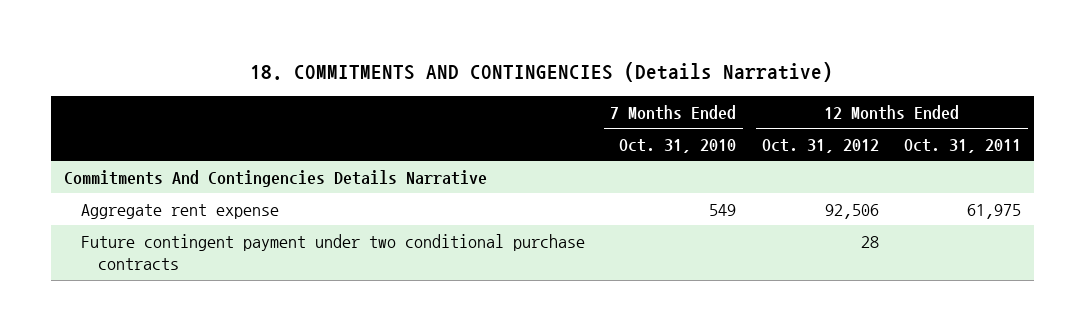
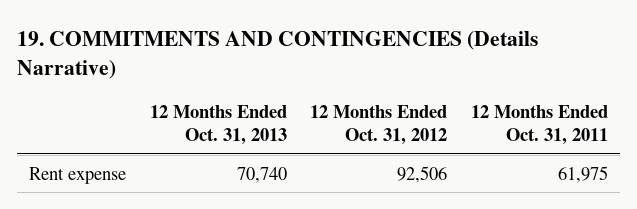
- 18. COMMITMENTS AND CONTINGENCIES (Details Narrative)
+ 19. COMMITMENTS AND CONTINGENCIES (Details Narrative)
- | 7 Months Ended Oct. 31, 2010 | 12 Months Ended Oct. 31, 2012 | 12 Months Ended Oct. 31, 2011
+ | 12 Months Ended Oct. 31, 2013 | 12 Months Ended Oct. 31, 2012 | 12 Months Ended Oct. 31, 2011
- Commitments And Contingencies Details Narrative
- Aggregate rent expense | 549 | 92,506 | 61,975
- Future contingent payment under two conditional purchase contracts | | 28 |
+ Rent expense | 70,740 | 92,506 | 61,975

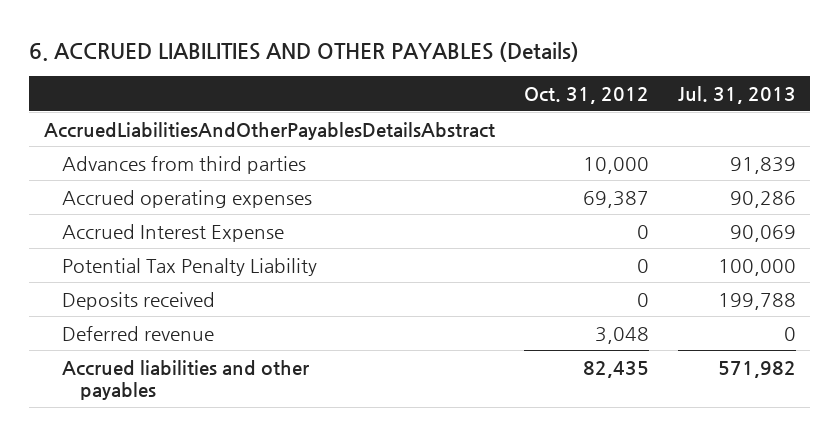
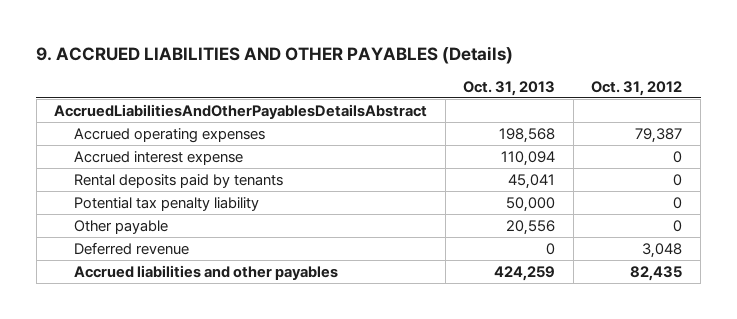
- 6. ACCRUED LIABILITIES AND OTHER PAYABLES (Details)
+ 9. ACCRUED LIABILITIES AND OTHER PAYABLES (Details)
- | Oct. 31, 2012 | Jul. 31, 2013
+ | Oct. 31, 2013 | Oct. 31, 2012
- Advances from third parties | 10,000 | 91,839
- Accrued operating expenses | 69,387 | 90,286
- Accrued Interest Expense | 0 | 90,069
- Potential Tax Penalty Liability | 0 | 100,000
- Deposits received | 0 | 199,788
+ Accrued operating expenses | 198,568 | 79,387
+ Accrued interest expense | 110,094 | 0
+ Rental deposits paid by tenants | 45,041 | 0
+ Potential tax penalty liability | 50,000 | 0
+ Other payable | 20,556 | 0

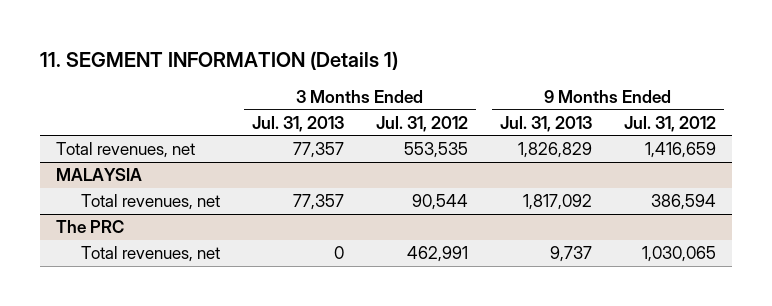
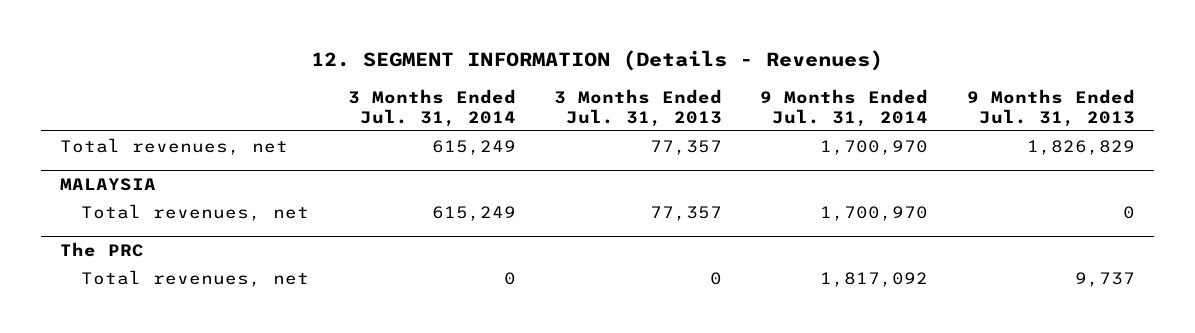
- 11. SEGMENT INFORMATION (Details 1)
+ 12. SEGMENT INFORMATION (Details - Revenues)
- | 3 Months Ended Jul. 31, 2013 | 3 Months Ended Jul. 31, 2012 | 9 Months Ended Jul. 31, 2013 | 9 Months Ended Jul. 31, 2012
+ | 3 Months Ended Jul. 31, 2014 | 3 Months Ended Jul. 31, 2013 | 9 Months Ended Jul. 31, 2014 | 9 Months Ended Jul. 31, 2013
@ MALAYSIA
- Total revenues, net | 77,357 | 90,544 | 1,817,092 | 386,594
+ Total revenues, net | 615,249 | 77,357 | 1,700,970 | 0

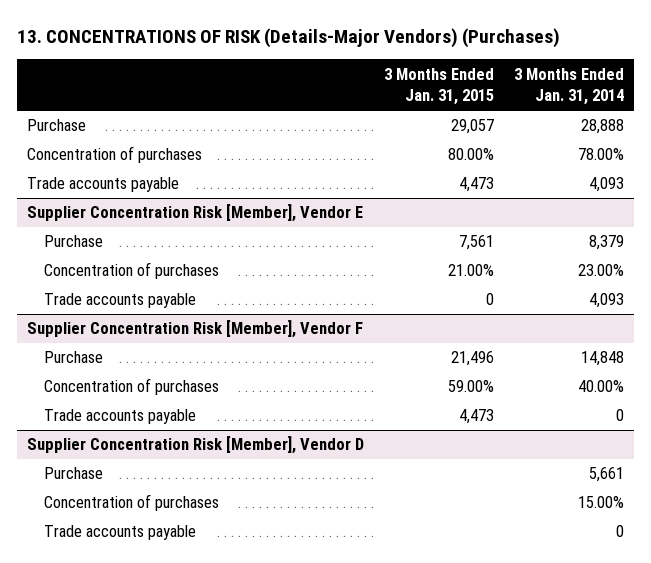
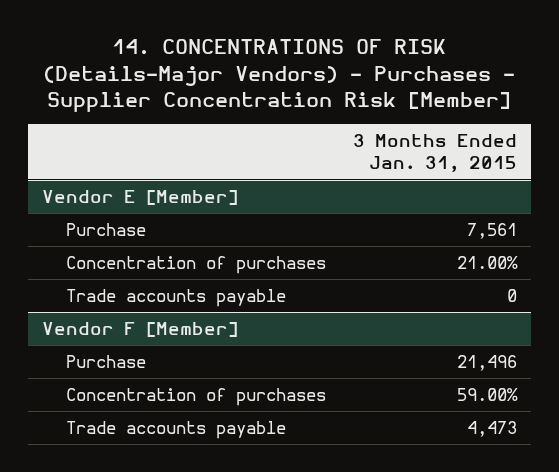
- 13. CONCENTRATIONS OF RISK (Details-Major Vendors) (Purchases)
+ 14. CONCENTRATIONS OF RISK (Details-Major Vendors) - Purchases - Supplier Concentration Risk [Member]
- | 3 Months Ended Jan. 31, 2015 | 3 Months Ended Jan. 31, 2014
+ | 3 Months Ended Jan. 31, 2015
- Purchase | 29,057 | 28,888
- Concentration of purchases | 80.00% | 78.00%
- Trade accounts payable | 4,473 | 4,093
- Supplier Concentration Risk [Member], Vendor E
+ Vendor E [Member]
- Supplier Concentration Risk [Member], Vendor F
+ Vendor F [Member]
- Supplier Concentration Risk [Member], Vendor D
- Purchase | | 5,661
- Concentration of purchases | | 15.00%
- Trade accounts payable | | 0

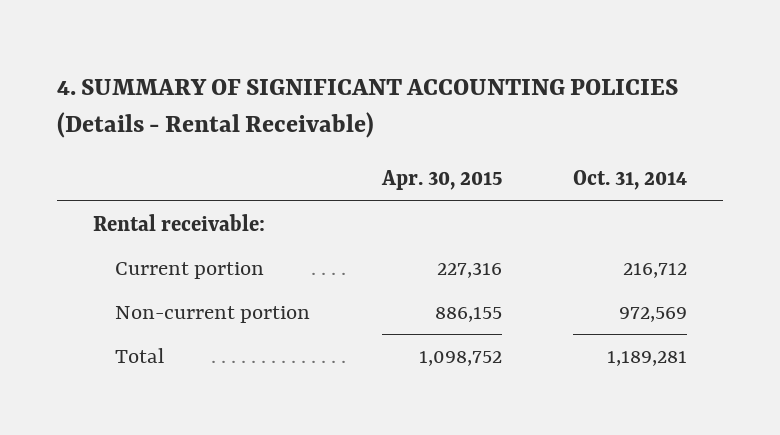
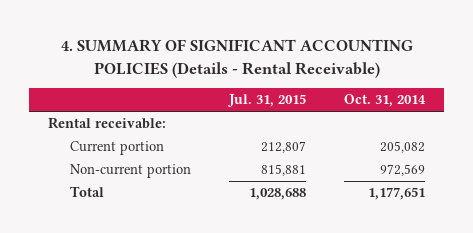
- | Apr. 30, 2015 | Oct. 31, 2014
+ | Jul. 31, 2015 | Oct. 31, 2014
- Current portion | 227,316 | 216,712
+ Current portion | 212,807 | 205,082
- Total | 1,098,752 | 1,189,281
+ Total | 1,028,688 | 1,177,651

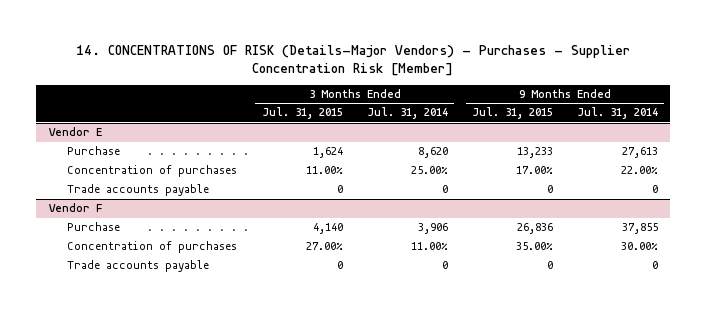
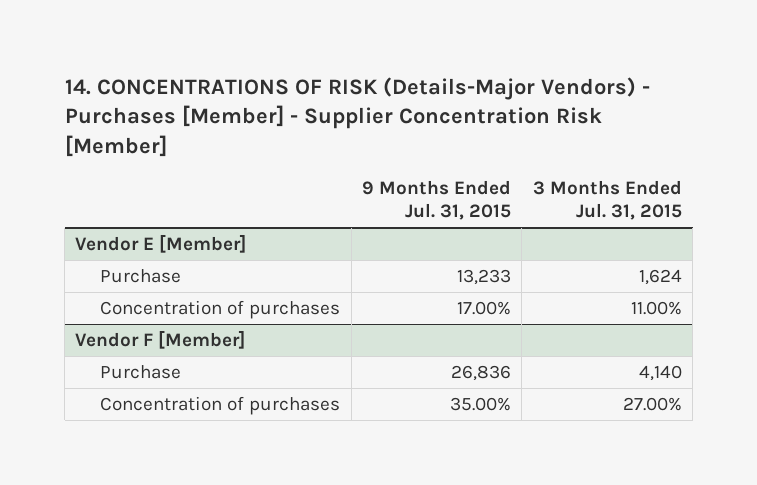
- 14. CONCENTRATIONS OF RISK (Details-Major Vendors) - Purchases - Supplier Concentration Risk [Member]
+ 14. CONCENTRATIONS OF RISK (Details-Major Vendors) - Purchases [Member] - Supplier Concentration Risk [Member]
- | 3 Months Ended Jul. 31, 2015 | 3 Months Ended Jul. 31, 2014 | 9 Months Ended Jul. 31, 2015 | 9 Months Ended Jul. 31, 2014
+ | 9 Months Ended Jul. 31, 2015 | 3 Months Ended Jul. 31, 2015
- Vendor E
+ Vendor E [Member]
- Trade accounts payable | 0 | 0 | 0 | 0
- Vendor F
+ Vendor F [Member]
- Trade accounts payable | 0 | 0 | 0 | 0

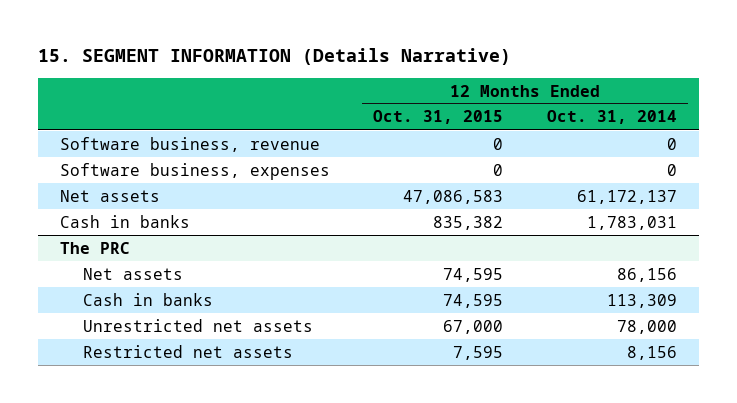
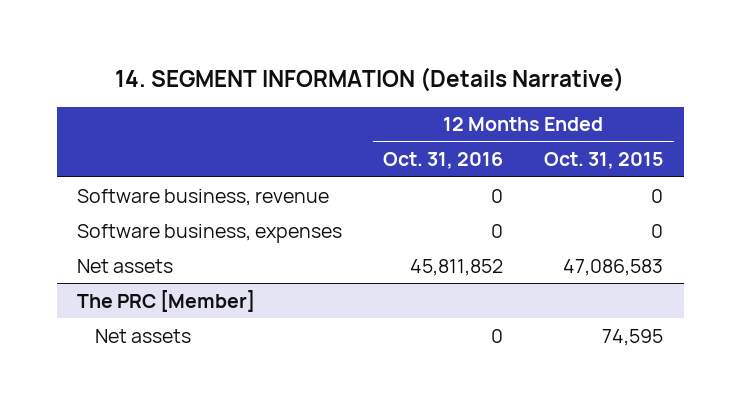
- 15. SEGMENT INFORMATION (Details Narrative)
+ 14. SEGMENT INFORMATION (Details Narrative)
- | 12 Months Ended Oct. 31, 2015 | 12 Months Ended Oct. 31, 2014
+ | 12 Months Ended Oct. 31, 2016 | 12 Months Ended Oct. 31, 2015
- Cash in banks | 835,382 | 1,783,031
- The PRC
+ The PRC [Member]
- Cash in banks | 74,595 | 113,309
- Unrestricted net assets | 67,000 | 78,000
- Restricted net assets | 7,595 | 8,156

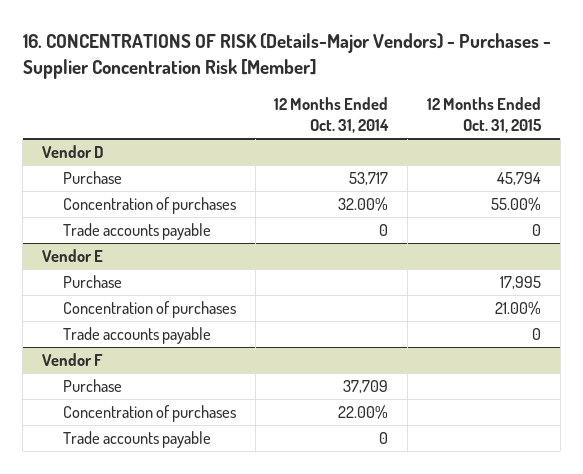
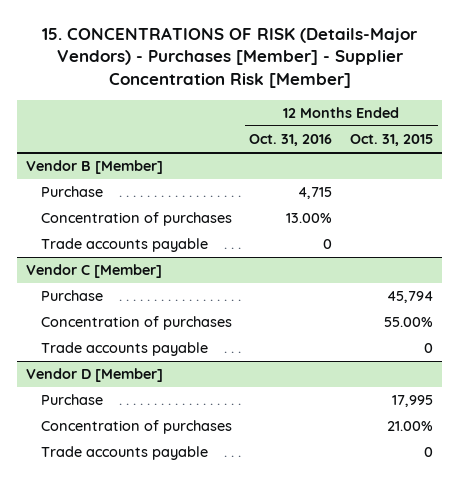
- 16. CONCENTRATIONS OF RISK (Details-Major Vendors) - Purchases - Supplier Concentration Risk [Member]
+ 15. CONCENTRATIONS OF RISK (Details-Major Vendors) - Purchases [Member] - Supplier Concentration Risk [Member]
- | 12 Months Ended Oct. 31, 2014 | 12 Months Ended Oct. 31, 2015
+ | 12 Months Ended Oct. 31, 2016 | 12 Months Ended Oct. 31, 2015
- Vendor D
+ Vendor B [Member]
+ Purchase | 4,715 |
+ Concentration of purchases | 13.00% |
+ Trade accounts payable | 0 |
+ Vendor C [Member]
- Vendor E
+ Vendor D [Member]
- Vendor F
- Purchase | 37,709 |
- Concentration of purchases | 22.00% |
- Trade accounts payable | 0 |

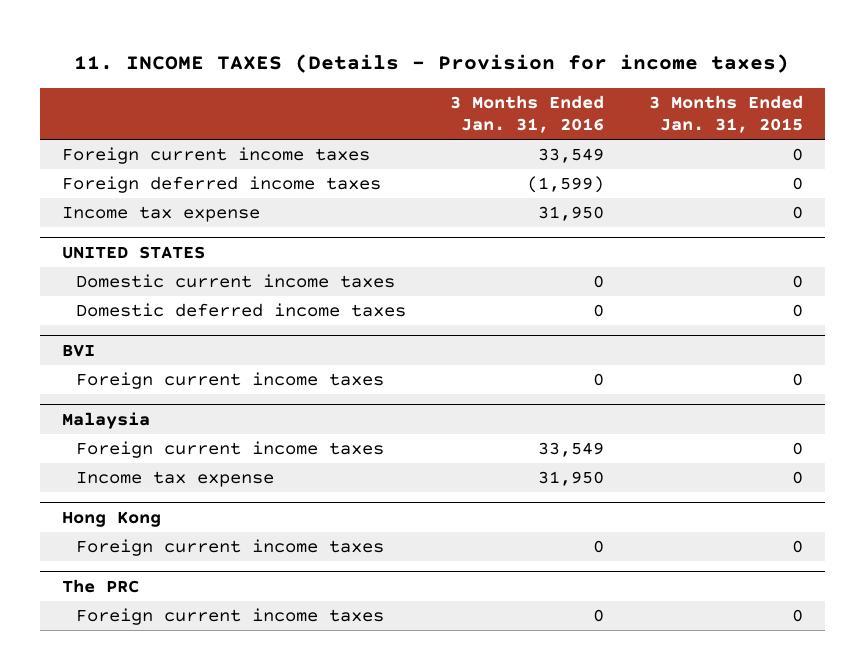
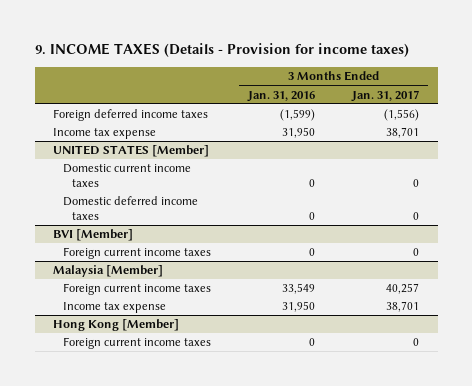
- 11. INCOME TAXES (Details - Provision for income taxes)
+ 9. INCOME TAXES (Details - Provision for income taxes)
- | 3 Months Ended Jan. 31, 2016 | 3 Months Ended Jan. 31, 2015
+ | 3 Months Ended Jan. 31, 2016 | 3 Months Ended Jan. 31, 2017
- Foreign current income taxes | 33,549 | 0
- UNITED STATES
+ UNITED STATES [Member]
- BVI
+ BVI [Member]
- Malaysia
+ Malaysia [Member]
- Hong Kong
- Foreign current income taxes | 0 | 0
- The PRC
+ Hong Kong [Member]

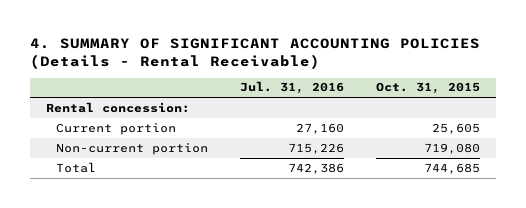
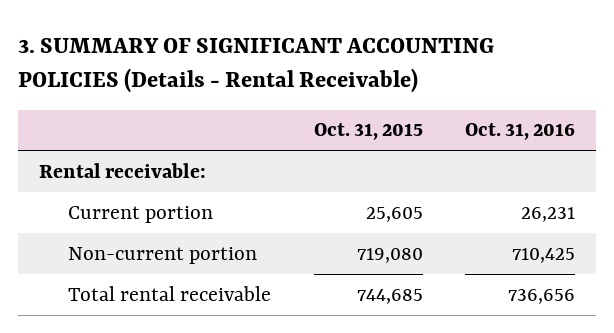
- 4. SUMMARY OF SIGNIFICANT ACCOUNTING POLICIES (Details - Rental Receivable)
+ 3. SUMMARY OF SIGNIFICANT ACCOUNTING POLICIES (Details - Rental Receivable)
- | Jul. 31, 2016 | Oct. 31, 2015
+ | Oct. 31, 2015 | Oct. 31, 2016
- Rental concession:
+ Rental receivable:
- Total | 742,386 | 744,685
+ Total rental receivable | 744,685 | 736,656

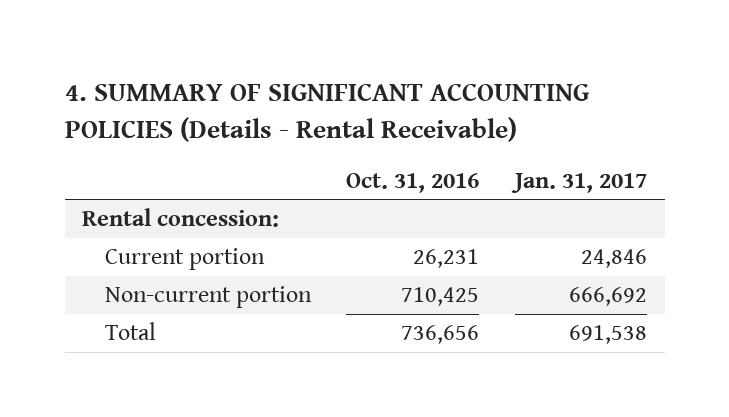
- 3. SUMMARY OF SIGNIFICANT ACCOUNTING POLICIES (Details - Rental Receivable)
+ 4. SUMMARY OF SIGNIFICANT ACCOUNTING POLICIES (Details - Rental Receivable)
- | Oct. 31, 2015 | Oct. 31, 2016
+ | Oct. 31, 2016 | Jan. 31, 2017
- Rental receivable:
+ Rental concession:
- Total rental receivable | 744,685 | 736,656
+ Total | 736,656 | 691,538

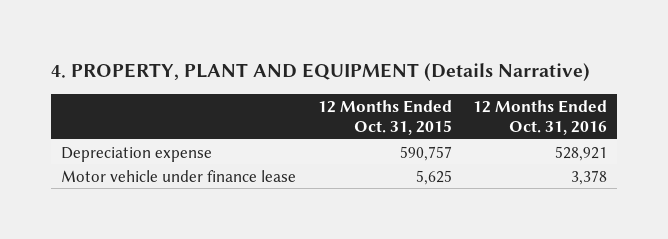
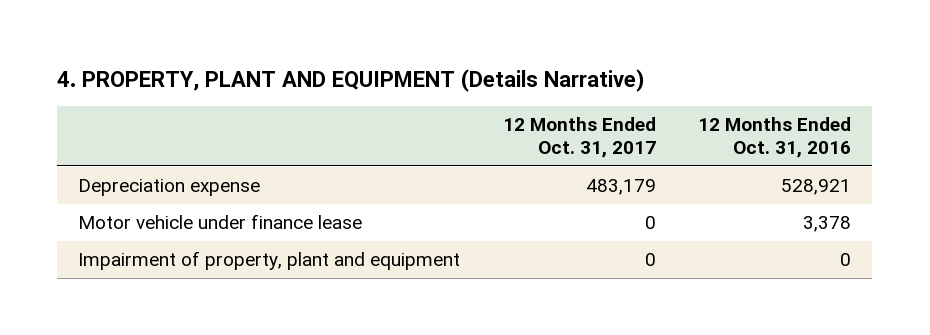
- | 12 Months Ended Oct. 31, 2015 | 12 Months Ended Oct. 31, 2016
+ | 12 Months Ended Oct. 31, 2017 | 12 Months Ended Oct. 31, 2016
+ Impairment of property, plant and equipment | 0 | 0

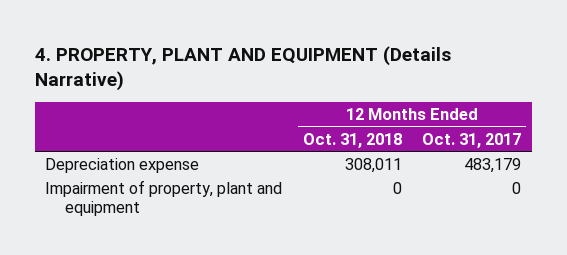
- | 12 Months Ended Oct. 31, 2017 | 12 Months Ended Oct. 31, 2016
+ | 12 Months Ended Oct. 31, 2018 | 12 Months Ended Oct. 31, 2017
- Motor vehicle under finance lease | 0 | 3,378

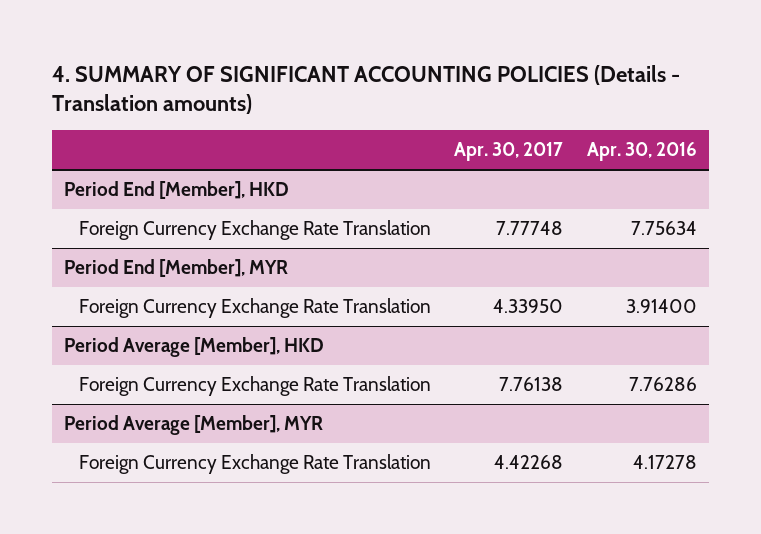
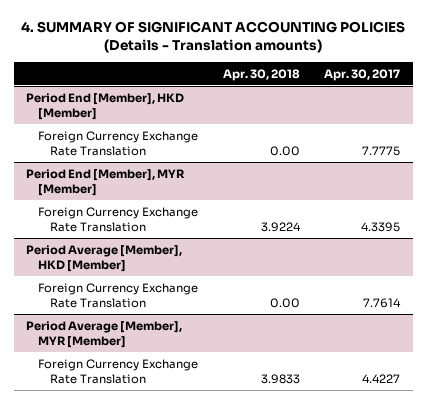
- | Apr. 30, 2017 | Apr. 30, 2016
+ | Apr. 30, 2018 | Apr. 30, 2017
- Period End [Member], HKD
- Foreign Currency Exchange Rate Translation | 7.77748 | 7.75634
- Period End [Member], MYR
- Foreign Currency Exchange Rate Translation | 4.33950 | 3.91400
- Period Average [Member], HKD
- Foreign Currency Exchange Rate Translation | 7.76138 | 7.76286
- Period Average [Member], MYR
- Foreign Currency Exchange Rate Translation | 4.42268 | 4.17278
+ Period End [Member], HKD [Member]
+ Foreign Currency Exchange Rate Translation | 0.00 | 7.7775
+ Period End [Member], MYR [Member]
+ Foreign Currency Exchange Rate Translation | 3.9224 | 4.3395
+ Period Average [Member], HKD [Member]
+ Foreign Currency Exchange Rate Translation | 0.00 | 7.7614
+ Period Average [Member], MYR [Member]
+ Foreign Currency Exchange Rate Translation | 3.9833 | 4.4227

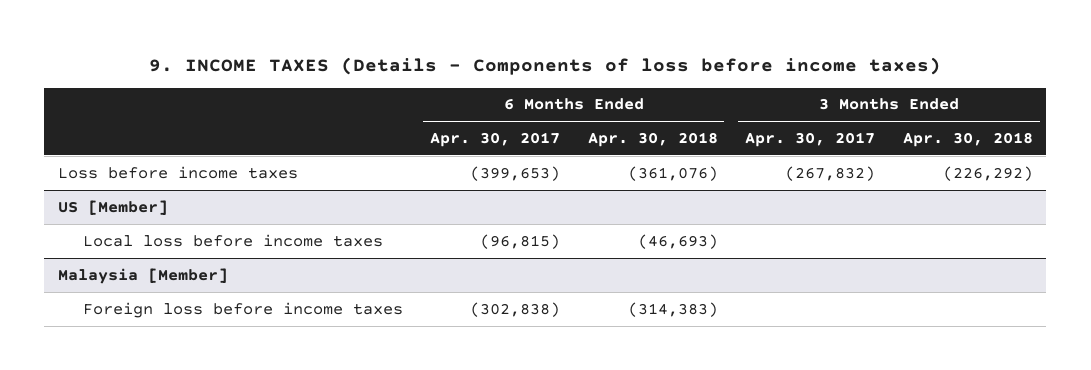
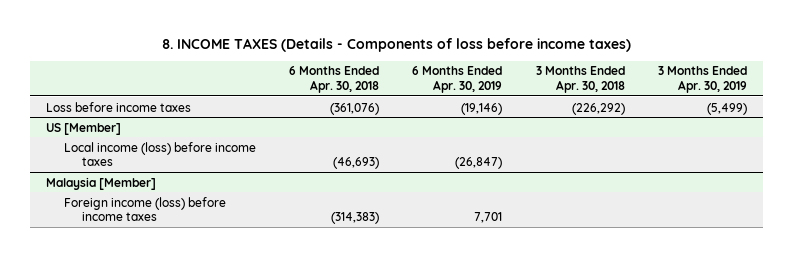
- 9. INCOME TAXES (Details - Components of loss before income taxes)
+ 8. INCOME TAXES (Details - Components of loss before income taxes)
- | 6 Months Ended Apr. 30, 2017 | 6 Months Ended Apr. 30, 2018 | 3 Months Ended Apr. 30, 2017 | 3 Months Ended Apr. 30, 2018
+ | 6 Months Ended Apr. 30, 2018 | 6 Months Ended Apr. 30, 2019 | 3 Months Ended Apr. 30, 2018 | 3 Months Ended Apr. 30, 2019
@ US [Member]
- Local loss before income taxes | (96,815) | (46,693) | |
+ Local income (loss) before income taxes | (46,693) | (26,847) | |
@ Malaysia [Member]
- Foreign loss before income taxes | (302,838) | (314,383) | |
+ Foreign income (loss) before income taxes | (314,383) | 7,701 | |

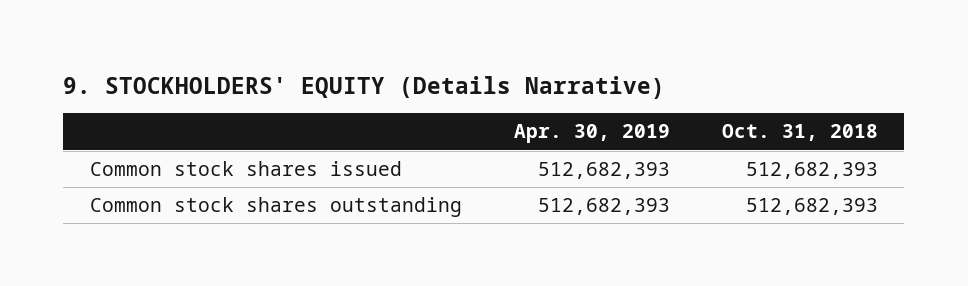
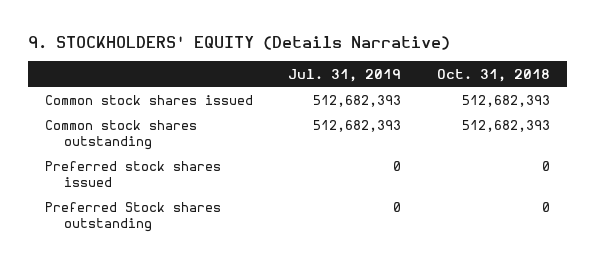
- | Apr. 30, 2019 | Oct. 31, 2018
+ | Jul. 31, 2019 | Oct. 31, 2018
+ Preferred stock shares issued | 0 | 0
+ Preferred Stock shares outstanding | 0 | 0

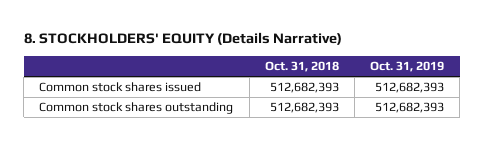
- 9. STOCKHOLDERS' EQUITY (Details Narrative)
+ 8. STOCKHOLDERS' EQUITY (Details Narrative)
- | Jul. 31, 2019 | Oct. 31, 2018
+ | Oct. 31, 2018 | Oct. 31, 2019
- Preferred stock shares issued | 0 | 0
- Preferred Stock shares outstanding | 0 | 0

